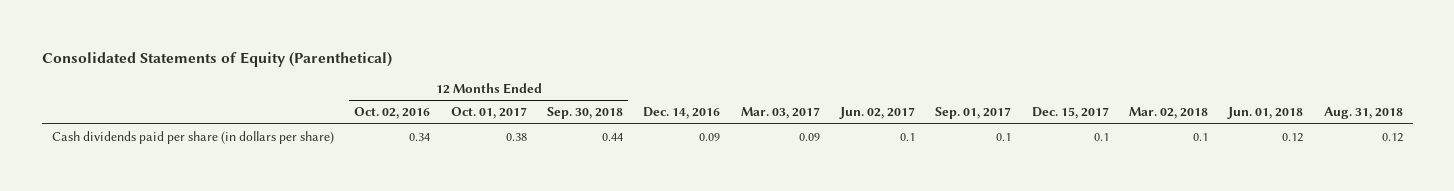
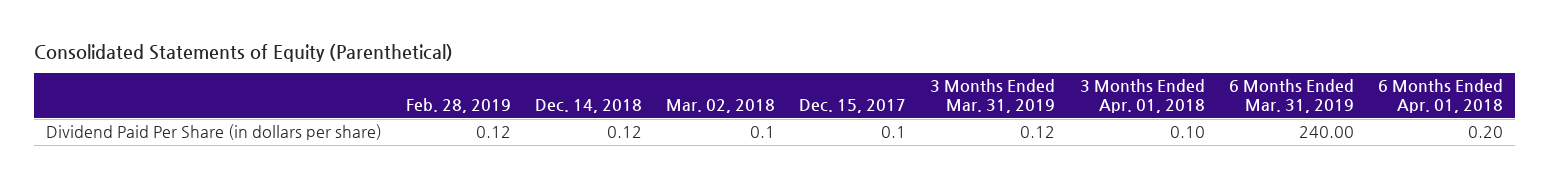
- | 12 Months Ended Oct. 02, 2016 | 12 Months Ended Oct. 01, 2017 | 12 Months Ended Sep. 30, 2018 | Dec. 14, 2016 | Mar. 03, 2017 | Jun. 02, 2017 | Sep. 01, 2017 | Dec. 15, 2017 | Mar. 02, 2018 | Jun. 01, 2018 | Aug. 31, 2018
+ | Feb. 28, 2019 | Dec. 14, 2018 | Mar. 02, 2018 | Dec. 15, 2017 | 3 Months Ended Mar. 31, 2019 | 3 Months Ended Apr. 01, 2018 | 6 Months Ended Mar. 31, 2019 | 6 Months Ended Apr. 01, 2018
- Cash dividends paid per share (in dollars per share) | 0.34 | 0.38 | 0.44 | 0.09 | 0.09 | 0.1 | 0.1 | 0.1 | 0.1 | 0.12 | 0.12
+ Dividend Paid Per Share (in dollars per share) | 0.12 | 0.12 | 0.1 | 0.1 | 0.12 | 0.10 | 240.00 | 0.20

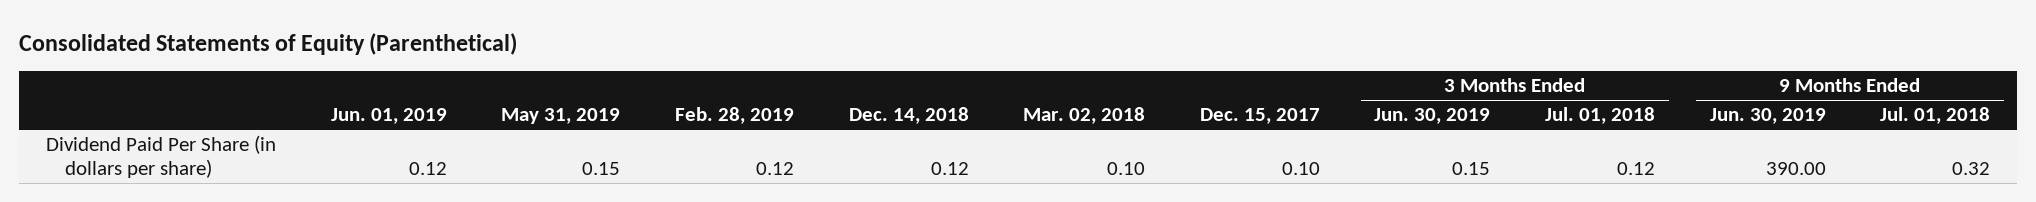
- | Feb. 28, 2019 | Dec. 14, 2018 | Mar. 02, 2018 | Dec. 15, 2017 | 3 Months Ended Mar. 31, 2019 | 3 Months Ended Apr. 01, 2018 | 6 Months Ended Mar. 31, 2019 | 6 Months Ended Apr. 01, 2018
+ | Jun. 01, 2019 | May 31, 2019 | Feb. 28, 2019 | Dec. 14, 2018 | Mar. 02, 2018 | Dec. 15, 2017 | 3 Months Ended Jun. 30, 2019 | 3 Months Ended Jul. 01, 2018 | 9 Months Ended Jun. 30, 2019 | 9 Months Ended Jul. 01, 2018
- Dividend Paid Per Share (in dollars per share) | 0.12 | 0.12 | 0.1 | 0.1 | 0.12 | 0.10 | 240.00 | 0.20
+ Dividend Paid Per Share (in dollars per share) | 0.12 | 0.15 | 0.12 | 0.12 | 0.10 | 0.10 | 0.15 | 0.12 | 390.00 | 0.32

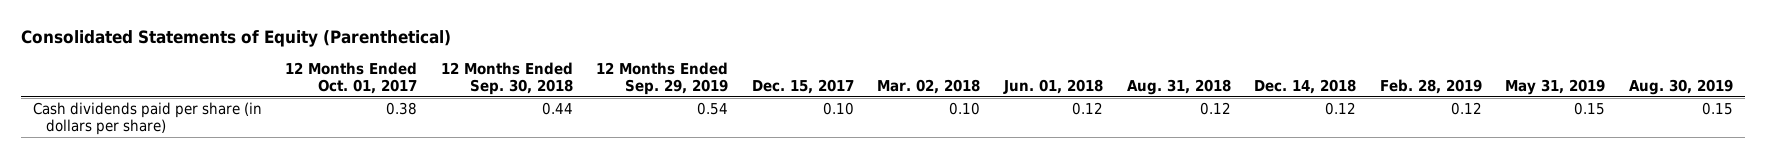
- | Jun. 01, 2019 | May 31, 2019 | Feb. 28, 2019 | Dec. 14, 2018 | Mar. 02, 2018 | Dec. 15, 2017 | 3 Months Ended Jun. 30, 2019 | 3 Months Ended Jul. 01, 2018 | 9 Months Ended Jun. 30, 2019 | 9 Months Ended Jul. 01, 2018
+ | 12 Months Ended Oct. 01, 2017 | 12 Months Ended Sep. 30, 2018 | 12 Months Ended Sep. 29, 2019 | Dec. 15, 2017 | Mar. 02, 2018 | Jun. 01, 2018 | Aug. 31, 2018 | Dec. 14, 2018 | Feb. 28, 2019 | May 31, 2019 | Aug. 30, 2019
- Dividend Paid Per Share (in dollars per share) | 0.12 | 0.15 | 0.12 | 0.12 | 0.10 | 0.10 | 0.15 | 0.12 | 390.00 | 0.32
+ Cash dividends paid per share (in dollars per share) | 0.38 | 0.44 | 0.54 | 0.10 | 0.10 | 0.12 | 0.12 | 0.12 | 0.12 | 0.15 | 0.15

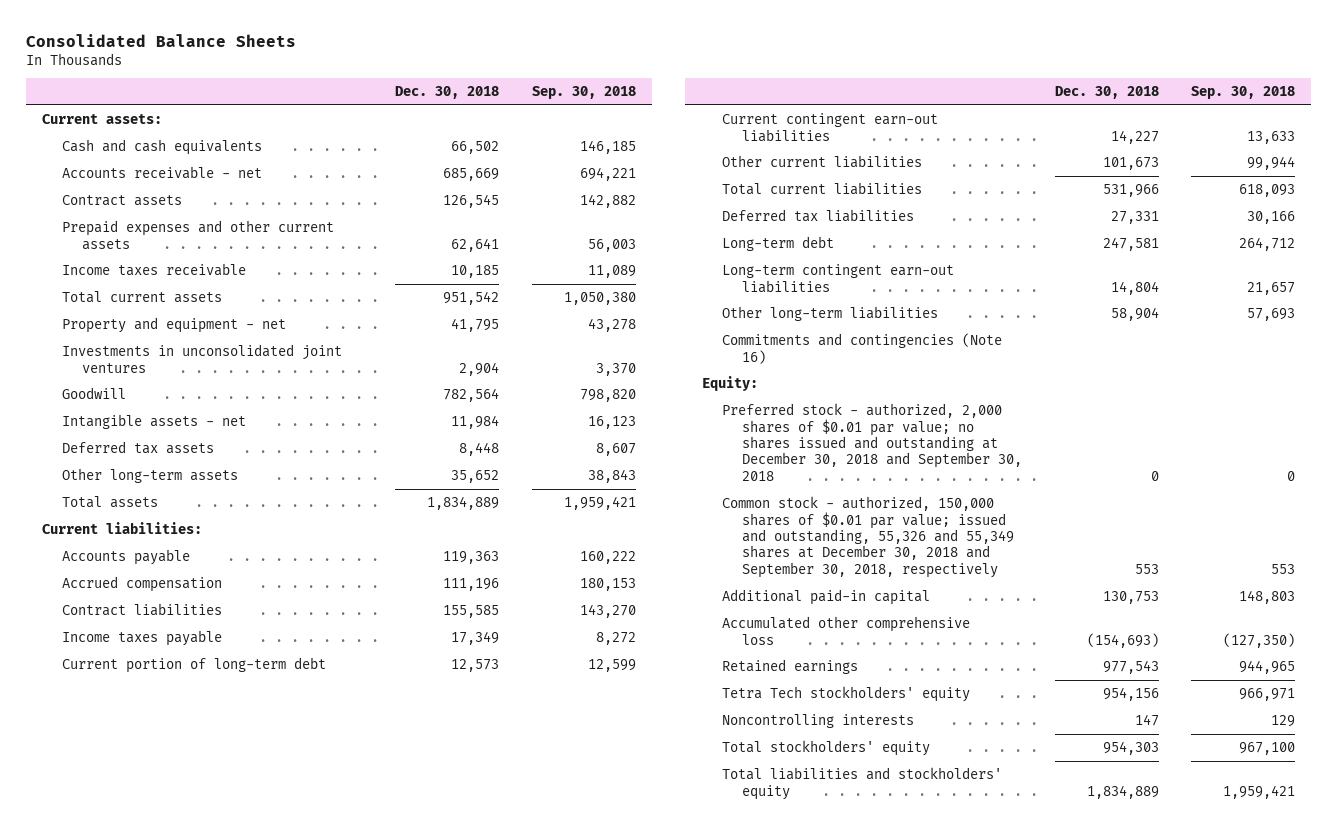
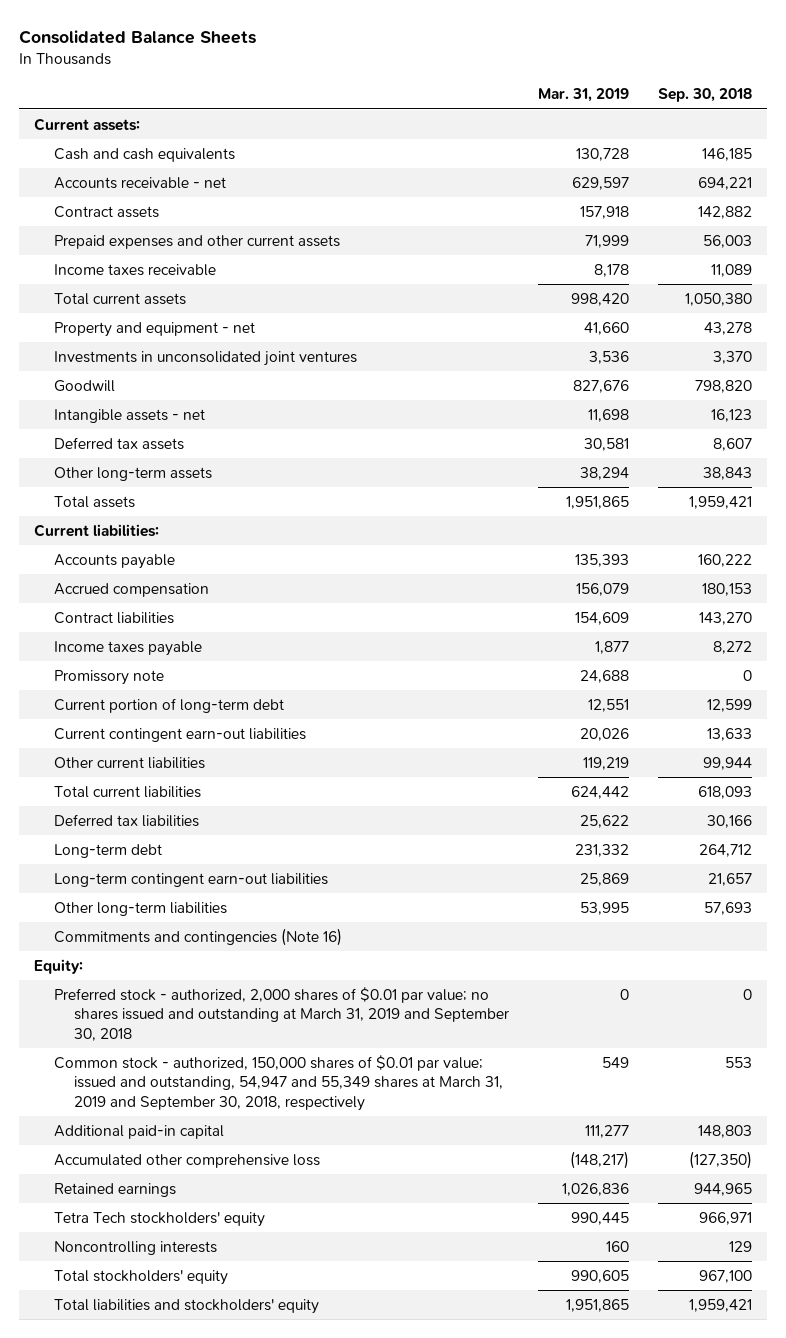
- | Dec. 30, 2018 | Sep. 30, 2018
+ | Mar. 31, 2019 | Sep. 30, 2018
+ Promissory note | 24,688 | 0
- Preferred stock - authorized, 2,000 shares of $0.01 par value; no shares issued and outstanding at December 30, 2018 and September 30, 2018 | 0 | 0
- Common stock - authorized, 150,000 shares of $0.01 par value; issued and outstanding, 55,326 and 55,349 shares at December 30, 2018 and September 30, 2018, respectively | 553 | 553
+ Preferred stock - authorized, 2,000 shares of $0.01 par value; no shares issued and outstanding at March 31, 2019 and September 30, 2018 | 0 | 0
+ Common stock - authorized, 150,000 shares of $0.01 par value; issued and outstanding, 54,947 and 55,349 shares at March 31, 2019 and September 30, 2018, respectively | 549 | 553

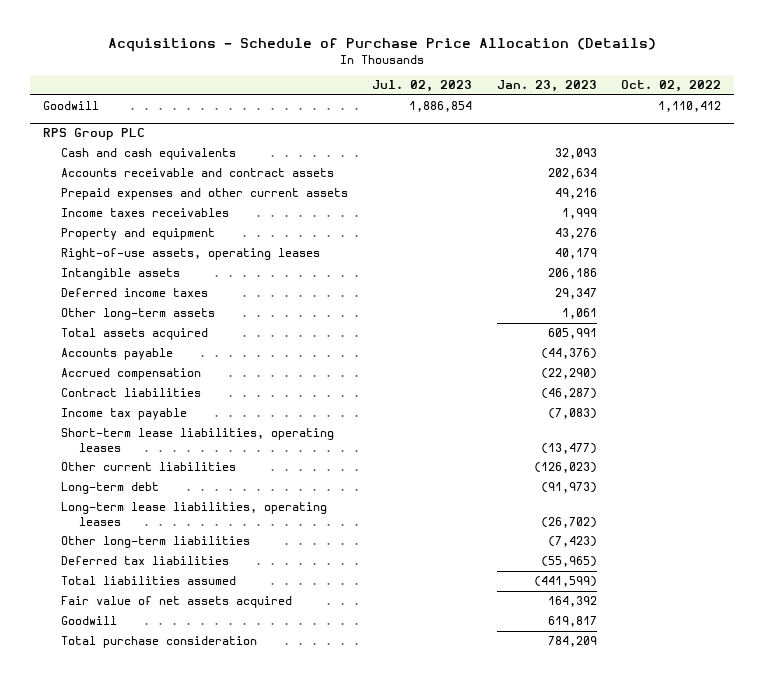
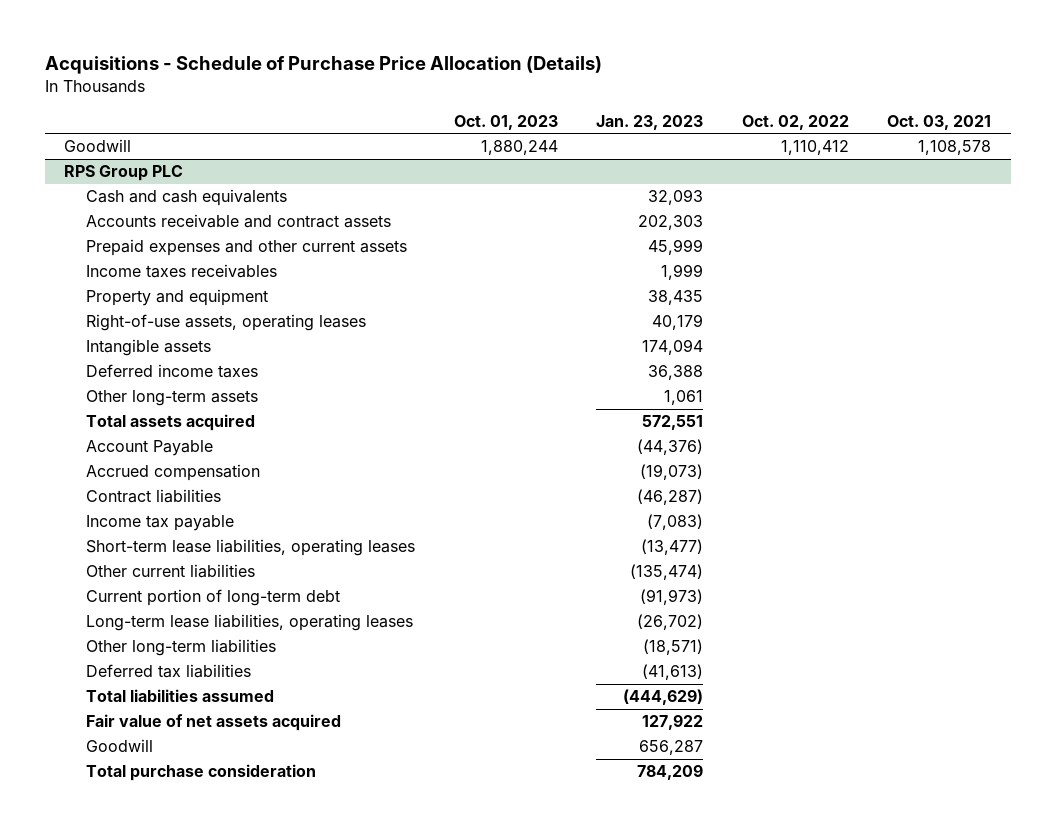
- | Jul. 02, 2023 | Jan. 23, 2023 | Oct. 02, 2022
+ | Oct. 01, 2023 | Jan. 23, 2023 | Oct. 02, 2022 | Oct. 03, 2021
@ RPS Group PLC
- Accounts receivable and contract assets | | 202,634 |
- Prepaid expenses and other current assets | | 49,216 |
+ Accounts receivable and contract assets | | 202,303 | |
+ Prepaid expenses and other current assets | | 45,999 | |
- Property and equipment | | 43,276 |
+ Property and equipment | | 38,435 | |
- Intangible assets | | 206,186 |
- Deferred income taxes | | 29,347 |
+ Intangible assets | | 174,094 | |
+ Deferred income taxes | | 36,388 | |
- Total assets acquired | | 605,991 |
- Accounts payable | | (44,376) |
- Accrued compensation | | (22,290) |
+ Total assets acquired | | 572,551 | |
+ Account Payable | | (44,376) | |
+ Accrued compensation | | (19,073) | |
- Other current liabilities | | (126,023) |
- Long-term debt | | (91,973) |
+ Other current liabilities | | (135,474) | |
+ Current portion of long-term debt | | (91,973) | |
- Other long-term liabilities | | (7,423) |
- Deferred tax liabilities | | (55,965) |
- Total liabilities assumed | | (441,599) |
- Fair value of net assets acquired | | 164,392 |
- Goodwill | | 619,817 |
+ Other long-term liabilities | | (18,571) | |
+ Deferred tax liabilities | | (41,613) | |
+ Total liabilities assumed | | (444,629) | |
+ Fair value of net assets acquired | | 127,922 | |
+ Goodwill | | 656,287 | |

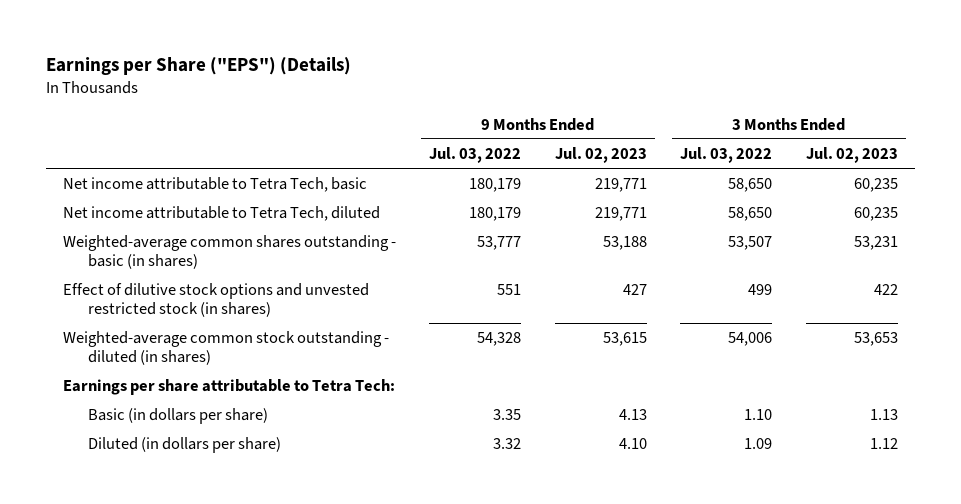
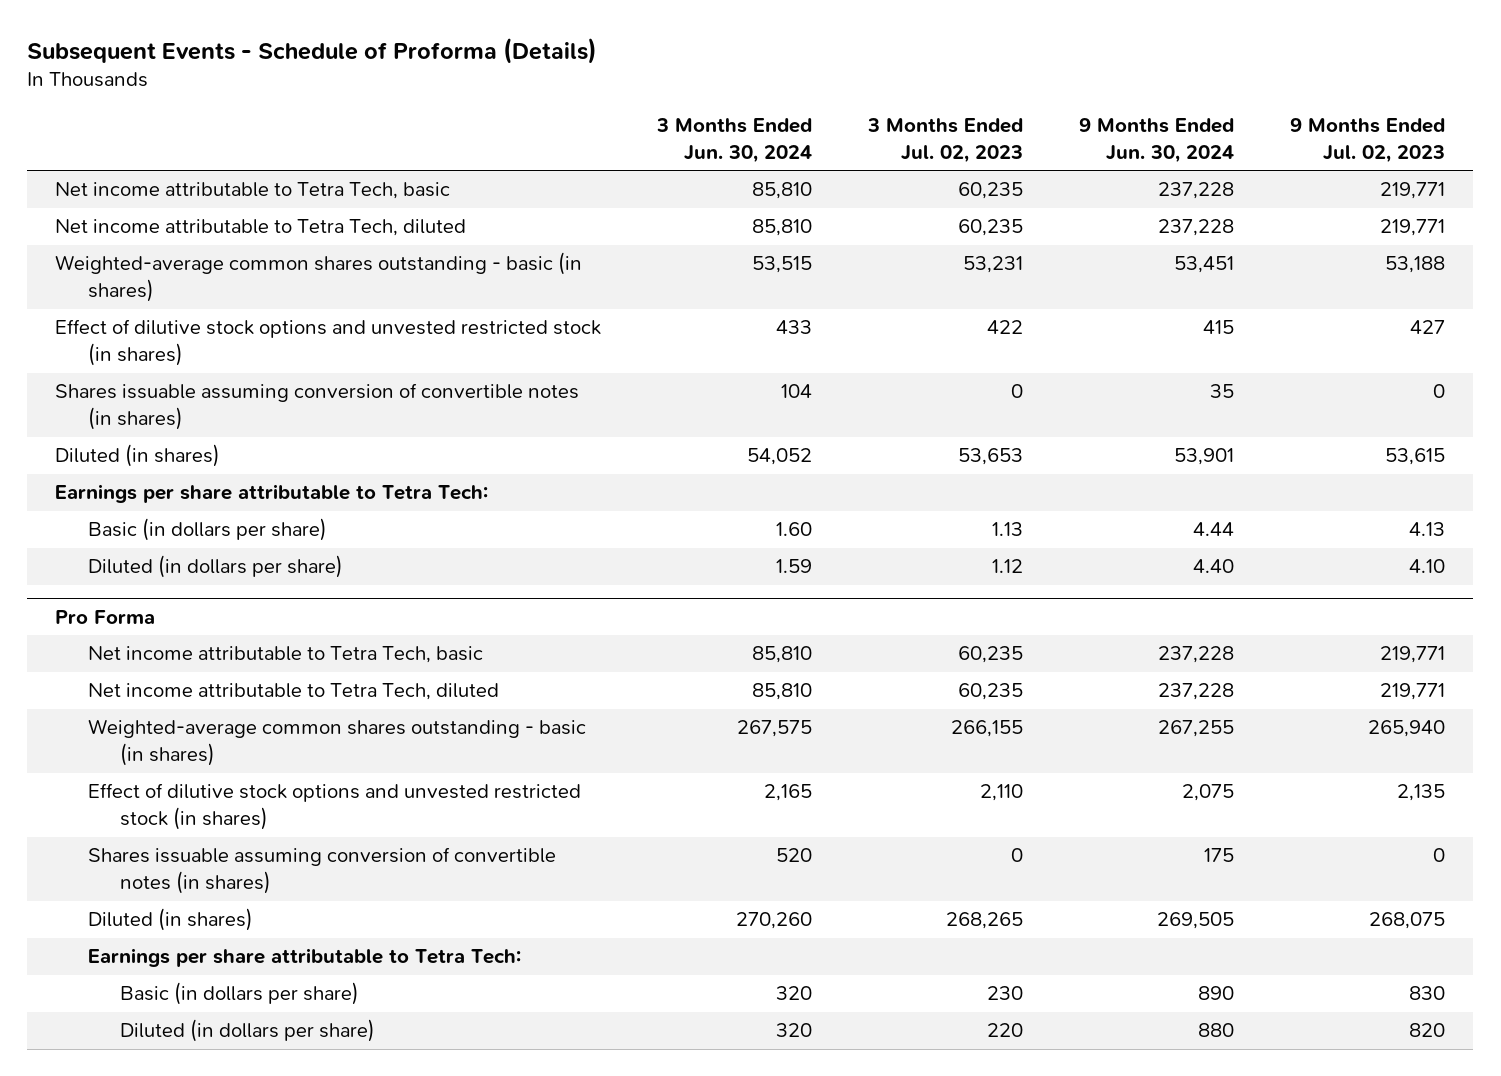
- Earnings per Share ("EPS") (Details)
+ Subsequent Events - Schedule of Proforma (Details)
- | 9 Months Ended Jul. 03, 2022 | 9 Months Ended Jul. 02, 2023 | 3 Months Ended Jul. 03, 2022 | 3 Months Ended Jul. 02, 2023
+ | 3 Months Ended Jun. 30, 2024 | 3 Months Ended Jul. 02, 2023 | 9 Months Ended Jun. 30, 2024 | 9 Months Ended Jul. 02, 2023
- Weighted-average common stock outstanding - diluted (in shares) | 54,328 | 53,615 | 54,006 | 53,653
+ Shares issuable assuming conversion of convertible notes (in shares) | 104 | 0 | 35 | 0
+ Diluted (in shares) | 54,052 | 53,653 | 53,901 | 53,615
+ Pro Forma
+ Net income attributable to Tetra Tech, basic | 85,810 | 60,235 | 237,228 | 219,771
+ Net income attributable to Tetra Tech, diluted | 85,810 | 60,235 | 237,228 | 219,771
+ Weighted-average common shares outstanding - basic (in shares) | 267,575 | 266,155 | 267,255 | 265,940
+ Effect of dilutive stock options and unvested restricted stock (in shares) | 2,165 | 2,110 | 2,075 | 2,135
+ Shares issuable assuming conversion of convertible notes (in shares) | 520 | 0 | 175 | 0
+ Diluted (in shares) | 270,260 | 268,265 | 269,505 | 268,075
+ Earnings per share attributable to Tetra Tech:
+ Basic (in dollars per share) | 320 | 230 | 890 | 830
+ Diluted (in dollars per share) | 320 | 220 | 880 | 820

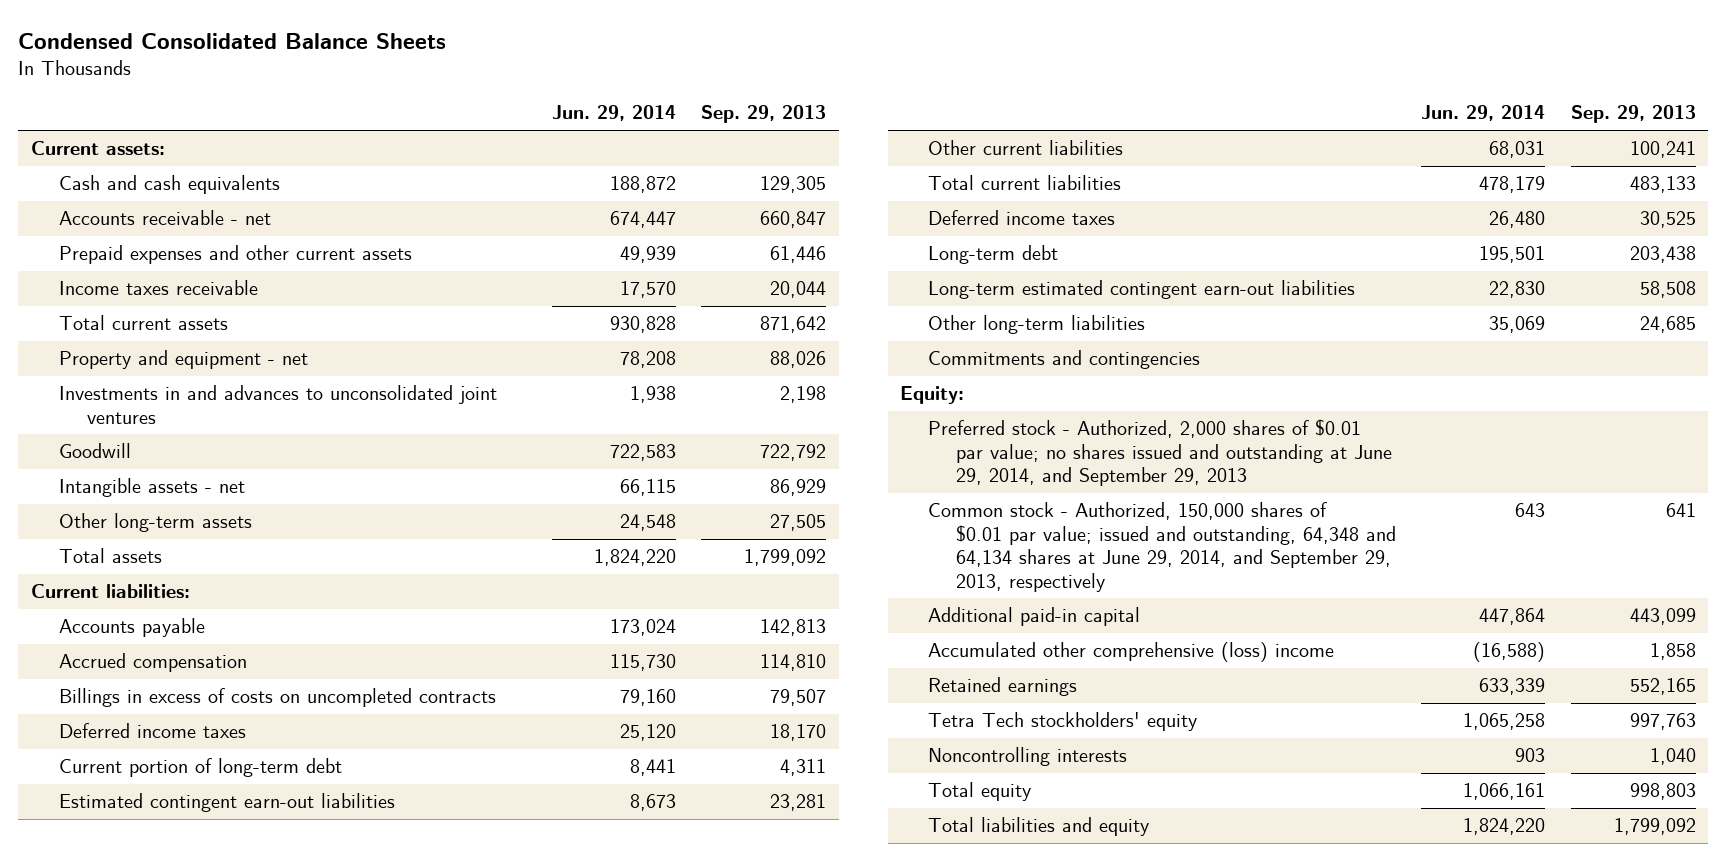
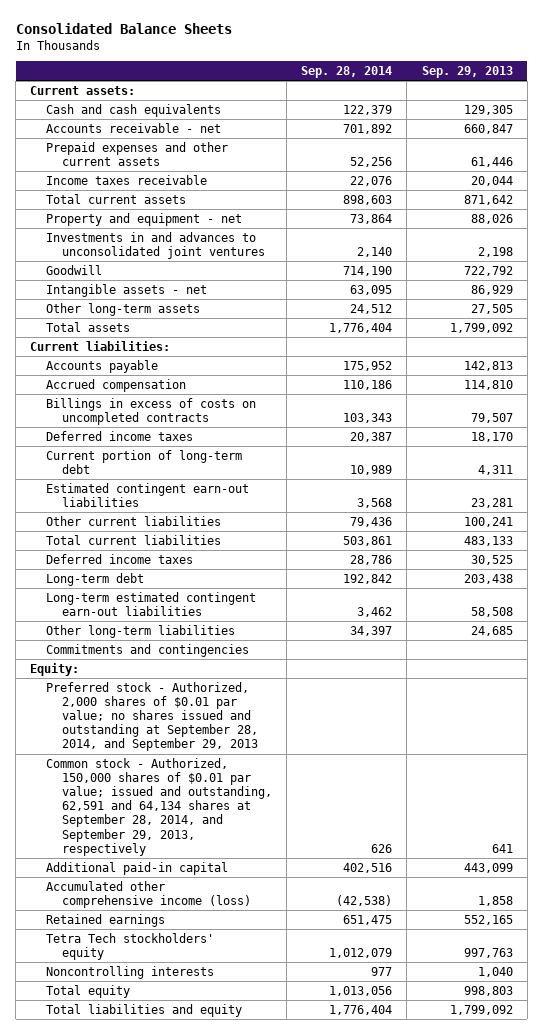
- Condensed Consolidated Balance Sheets
+ Consolidated Balance Sheets
- | Jun. 29, 2014 | Sep. 29, 2013
+ | Sep. 28, 2014 | Sep. 29, 2013
- Preferred stock - Authorized, 2,000 shares of $0.01 par value; no shares issued and outstanding at June 29, 2014, and September 29, 2013
- Common stock - Authorized, 150,000 shares of $0.01 par value; issued and outstanding, 64,348 and 64,134 shares at June 29, 2014, and September 29, 2013, respectively | 643 | 641
+ Preferred stock - Authorized, 2,000 shares of $0.01 par value; no shares issued and outstanding at September 28, 2014, and September 29, 2013
+ Common stock - Authorized, 150,000 shares of $0.01 par value; issued and outstanding, 62,591 and 64,134 shares at September 28, 2014, and September 29, 2013, respectively | 626 | 641
- Accumulated other comprehensive (loss) income | (16,588) | 1,858
+ Accumulated other comprehensive income (loss) | (42,538) | 1,858

